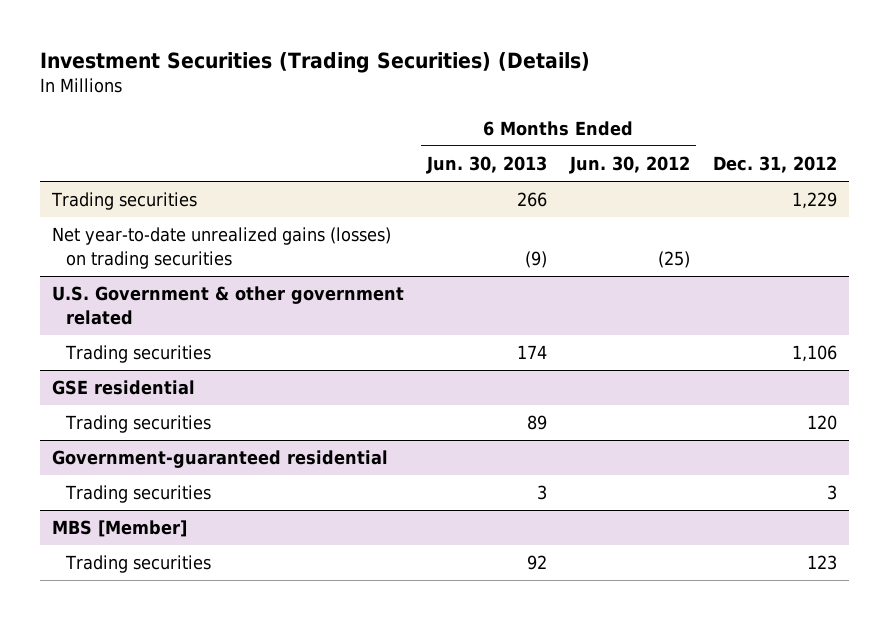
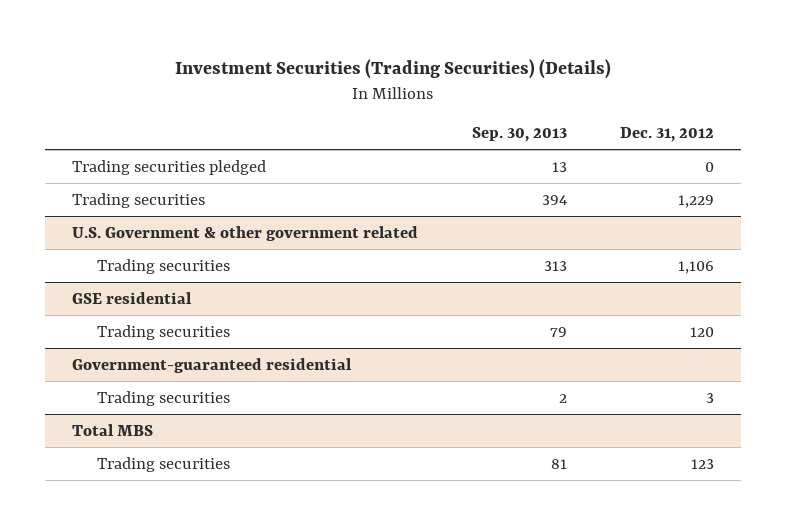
- | 6 Months Ended Jun. 30, 2013 | 6 Months Ended Jun. 30, 2012 | Dec. 31, 2012
+ | Sep. 30, 2013 | Dec. 31, 2012
+ Trading securities pledged | 13 | 0
- Net year-to-date unrealized gains (losses) on trading securities | (9) | (25) |
- MBS [Member]
+ Total MBS

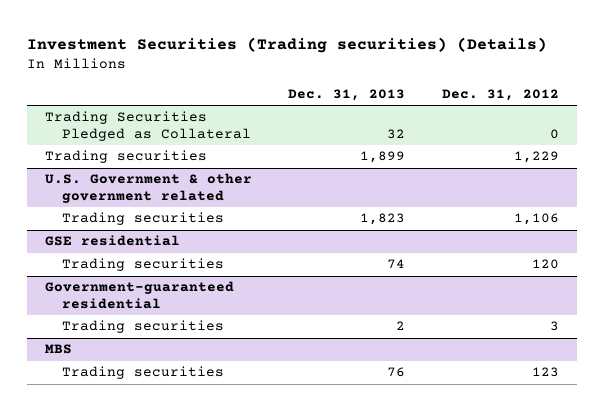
- Investment Securities (Trading Securities) (Details)
+ Investment Securities (Trading securities) (Details)
- | Sep. 30, 2013 | Dec. 31, 2012
+ | Dec. 31, 2013 | Dec. 31, 2012
- Trading securities pledged | 13 | 0
+ Trading Securities Pledged as Collateral | 32 | 0
- Total MBS
+ MBS

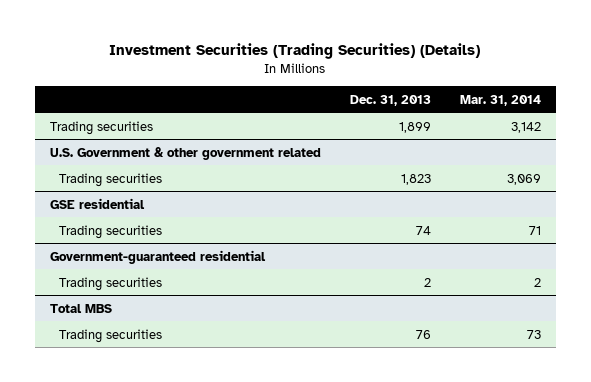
- Investment Securities (Trading securities) (Details)
+ Investment Securities (Trading Securities) (Details)
- | Dec. 31, 2013 | Dec. 31, 2012
+ | Dec. 31, 2013 | Mar. 31, 2014
- Trading Securities Pledged as Collateral | 32 | 0
- MBS
+ Total MBS

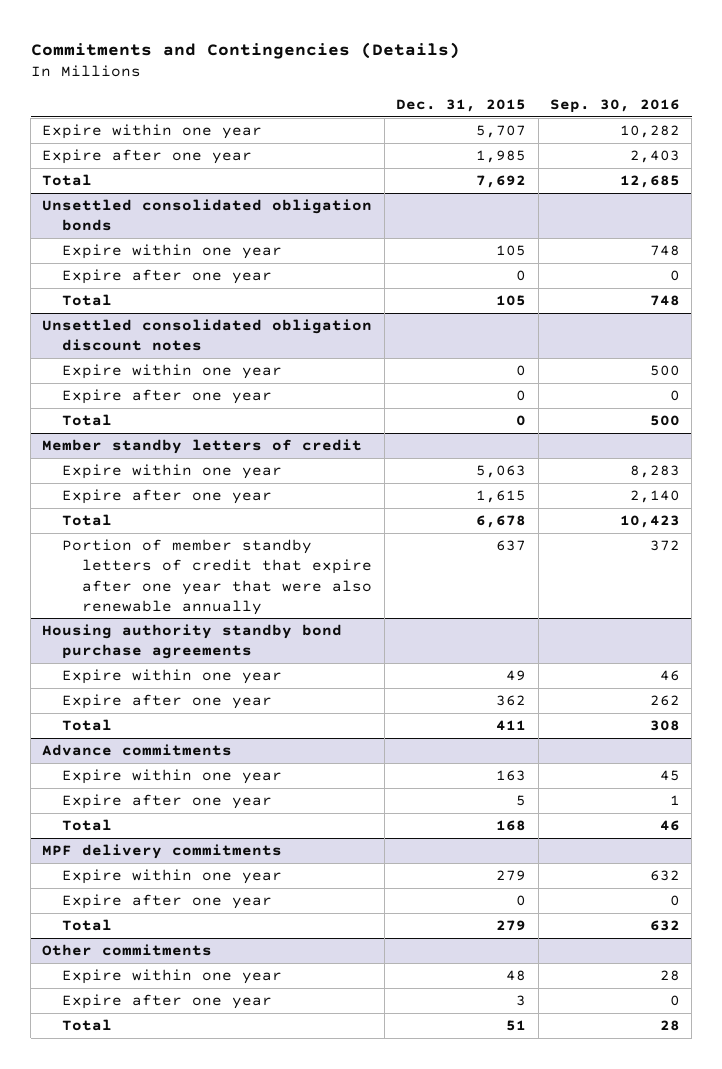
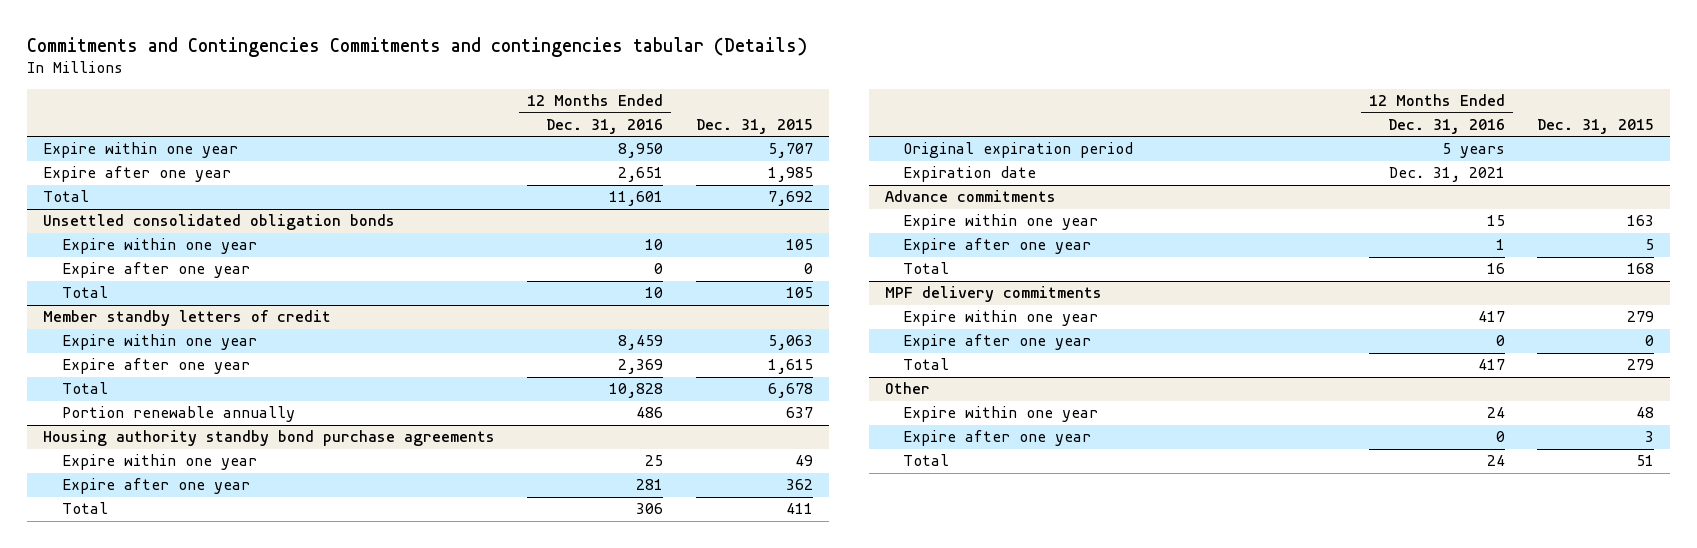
- Commitments and Contingencies (Details)
+ Commitments and Contingencies Commitments and contingencies tabular (Details)
- | Dec. 31, 2015 | Sep. 30, 2016
+ | 12 Months Ended Dec. 31, 2016 | Dec. 31, 2015
- Unsettled consolidated obligation discount notes
- Expire within one year | 0 | 500
- Expire after one year | 0 | 0
- Total | 0 | 500
@ Member standby letters of credit
- Portion of member standby letters of credit that expire after one year that were also renewable annually | 637 | 372
+ Portion renewable annually | 486 | 637
@ Housing authority standby bond purchase agreements
+ Original expiration period | 5 years |
+ Expiration date | Dec. 31, 2021 |
- Other commitments
+ Other

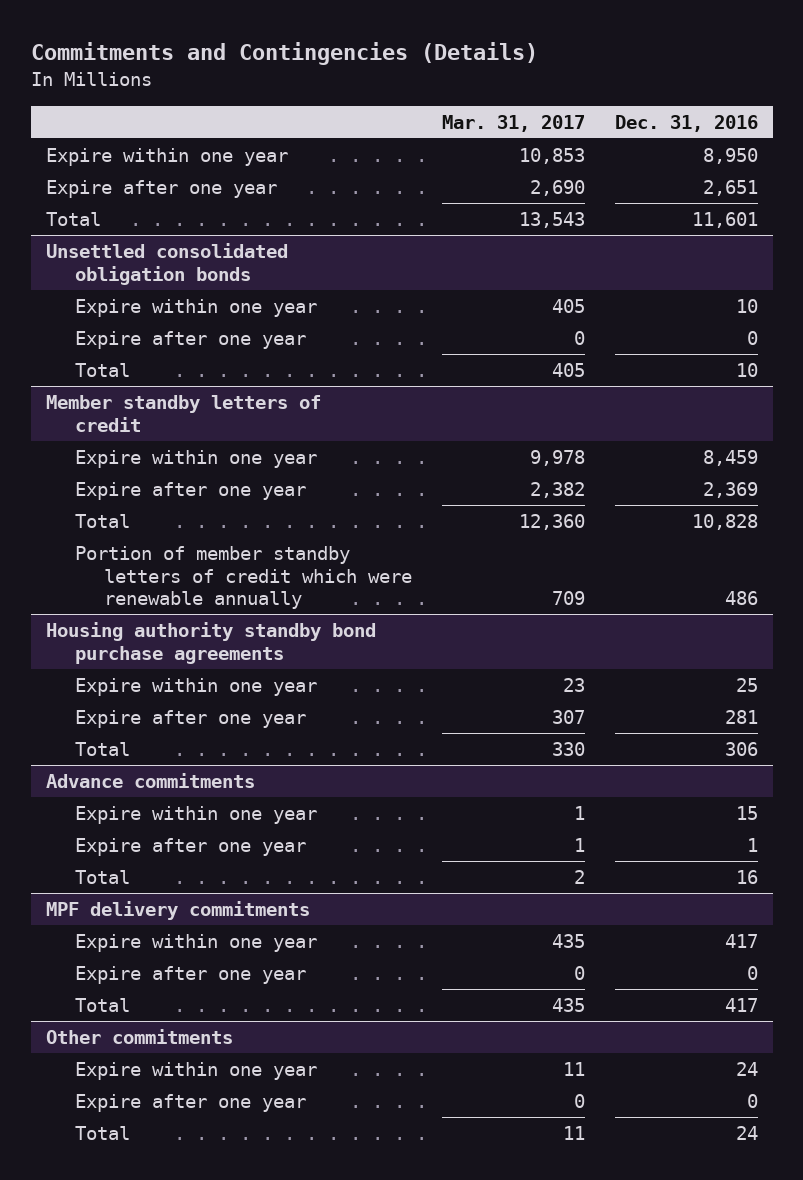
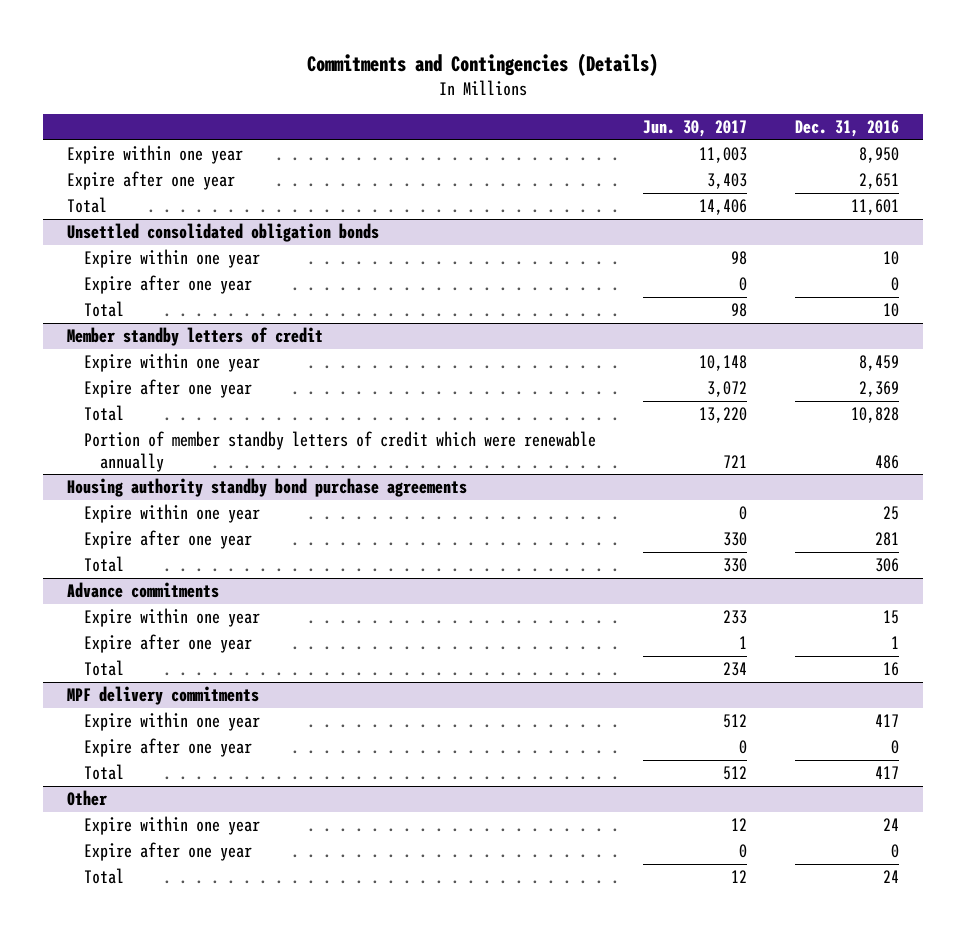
- | Mar. 31, 2017 | Dec. 31, 2016
+ | Jun. 30, 2017 | Dec. 31, 2016
- Other commitments
+ Other

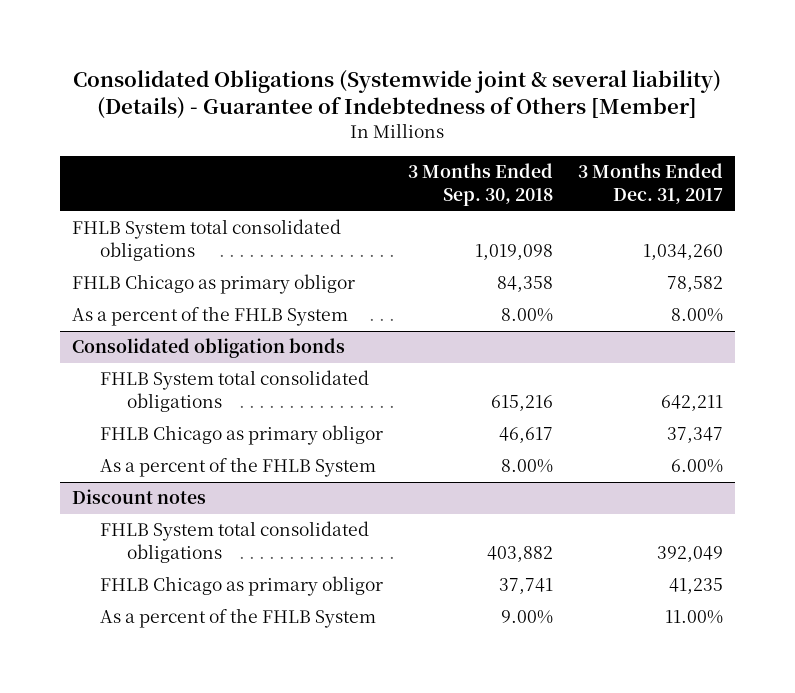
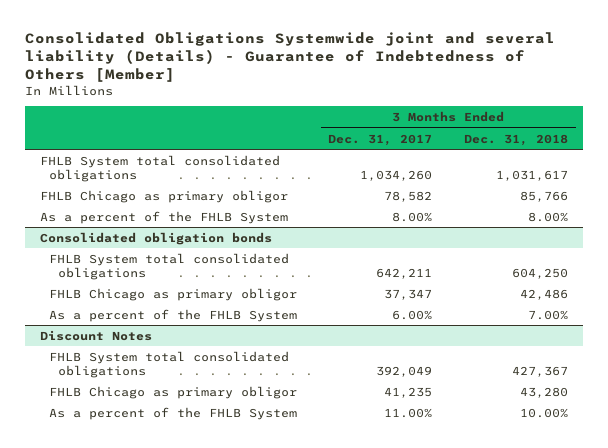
- Consolidated Obligations (Systemwide joint & several liability) (Details) - Guarantee of Indebtedness of Others [Member]
+ Consolidated Obligations Systemwide joint and several liability (Details) - Guarantee of Indebtedness of Others [Member]
- | 3 Months Ended Sep. 30, 2018 | 3 Months Ended Dec. 31, 2017
+ | 3 Months Ended Dec. 31, 2017 | 3 Months Ended Dec. 31, 2018
- Discount notes
+ Discount Notes

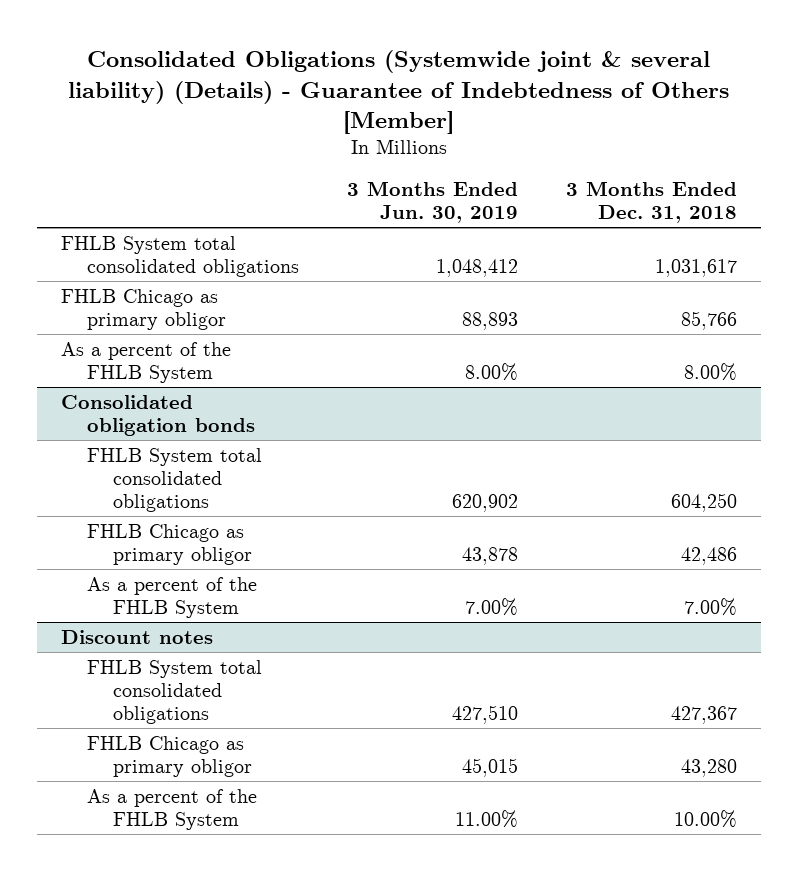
- Consolidated Obligations Systemwide joint and several liability (Details) - Guarantee of Indebtedness of Others [Member]
+ Consolidated Obligations (Systemwide joint & several liability) (Details) - Guarantee of Indebtedness of Others [Member]
- | 3 Months Ended Dec. 31, 2017 | 3 Months Ended Dec. 31, 2018
+ | 3 Months Ended Jun. 30, 2019 | 3 Months Ended Dec. 31, 2018
- Discount Notes
+ Discount notes

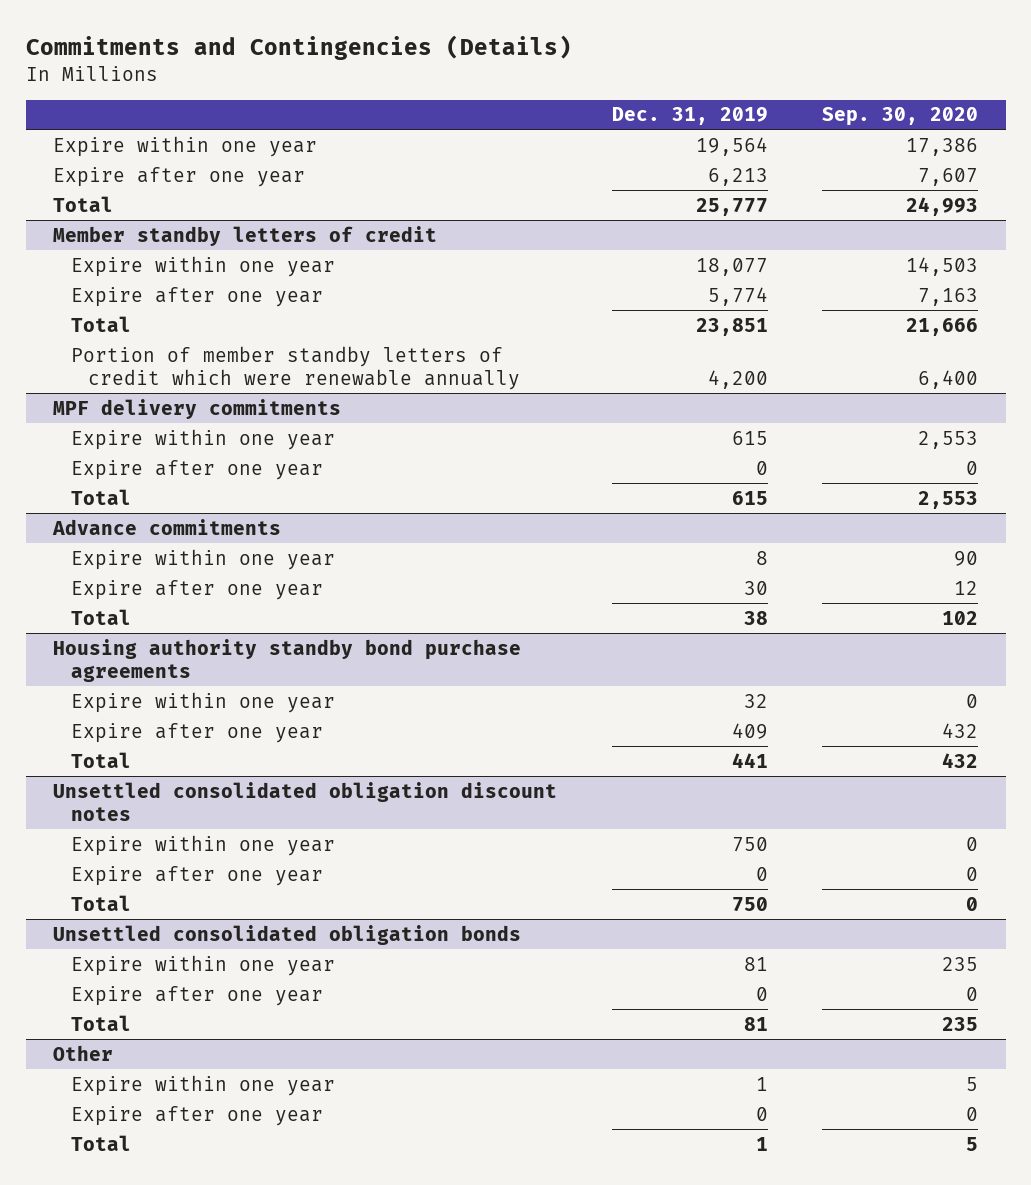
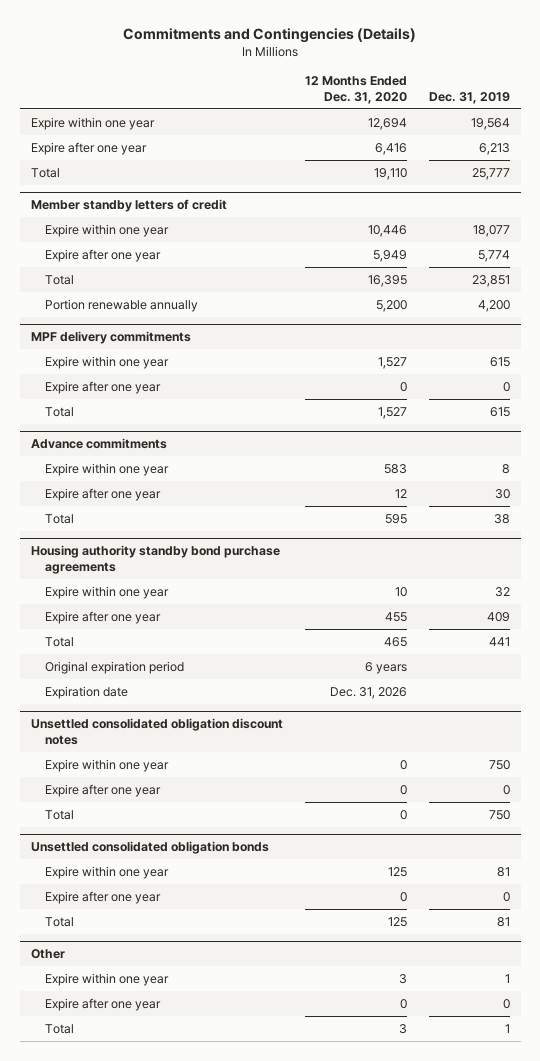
- | Dec. 31, 2019 | Sep. 30, 2020
+ | 12 Months Ended Dec. 31, 2020 | Dec. 31, 2019
@ Member standby letters of credit
- Portion of member standby letters of credit which were renewable annually | 4,200 | 6,400
+ Portion renewable annually | 5,200 | 4,200
@ Housing authority standby bond purchase agreements
+ Original expiration period | 6 years |
+ Expiration date | Dec. 31, 2026 |

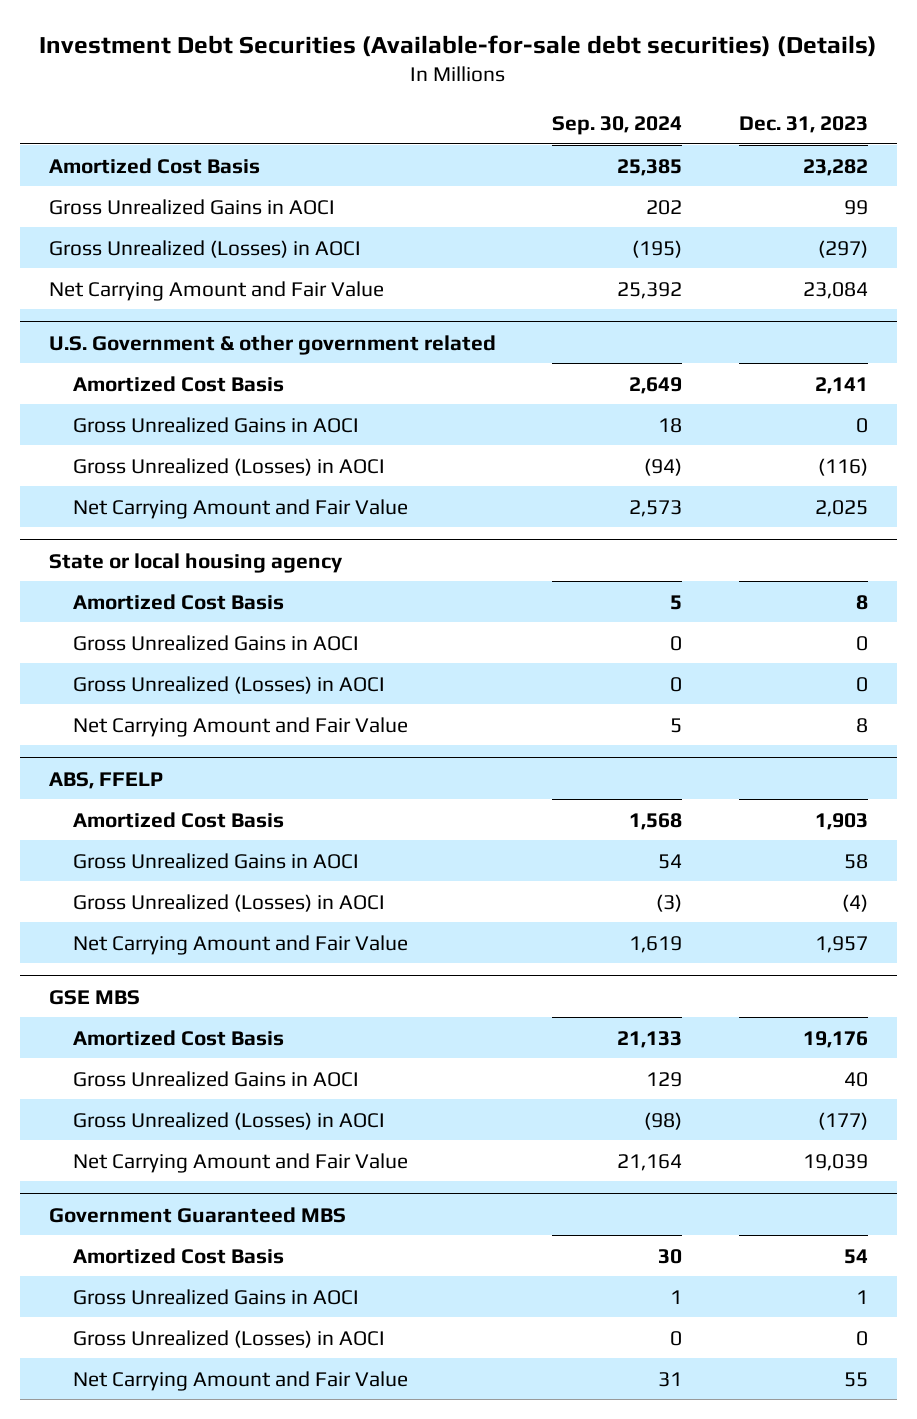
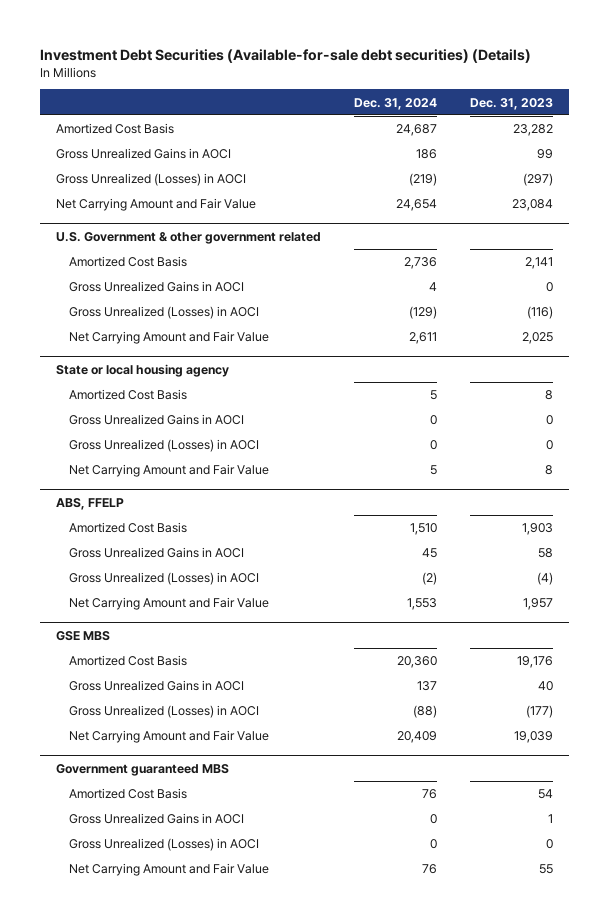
- | Sep. 30, 2024 | Dec. 31, 2023
+ | Dec. 31, 2024 | Dec. 31, 2023
- Government Guaranteed MBS
+ Government guaranteed MBS

